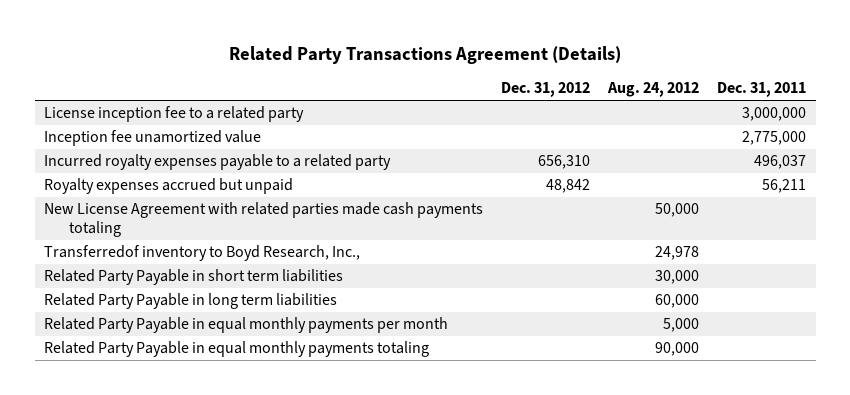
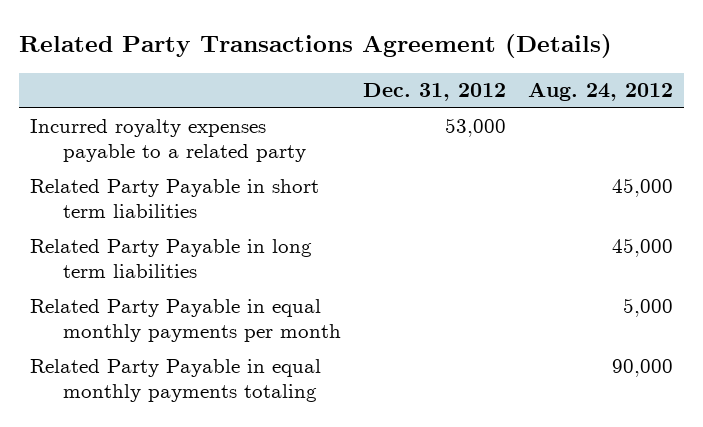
- | Dec. 31, 2012 | Aug. 24, 2012 | Dec. 31, 2011
+ | Dec. 31, 2012 | Aug. 24, 2012
- License inception fee to a related party | | | 3,000,000
- Inception fee unamortized value | | | 2,775,000
- Incurred royalty expenses payable to a related party | 656,310 | | 496,037
- Royalty expenses accrued but unpaid | 48,842 | | 56,211
- New License Agreement with related parties made cash payments totaling | | 50,000 |
- Transferredof inventory to Boyd Research, Inc., | | 24,978 |
- Related Party Payable in short term liabilities | | 30,000 |
- Related Party Payable in long term liabilities | | 60,000 |
+ Incurred royalty expenses payable to a related party | 53,000 |
+ Related Party Payable in short term liabilities | | 45,000
+ Related Party Payable in long term liabilities | | 45,000

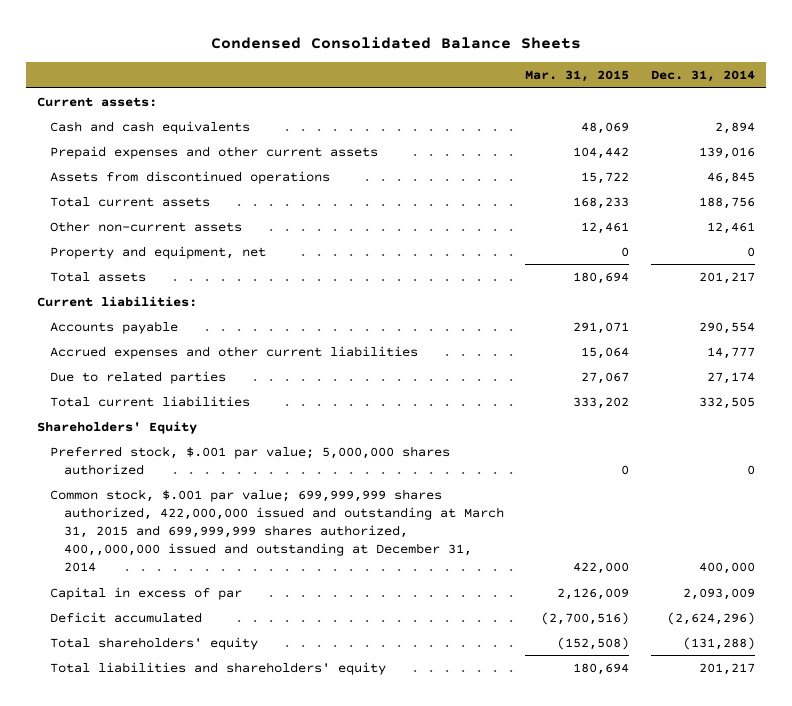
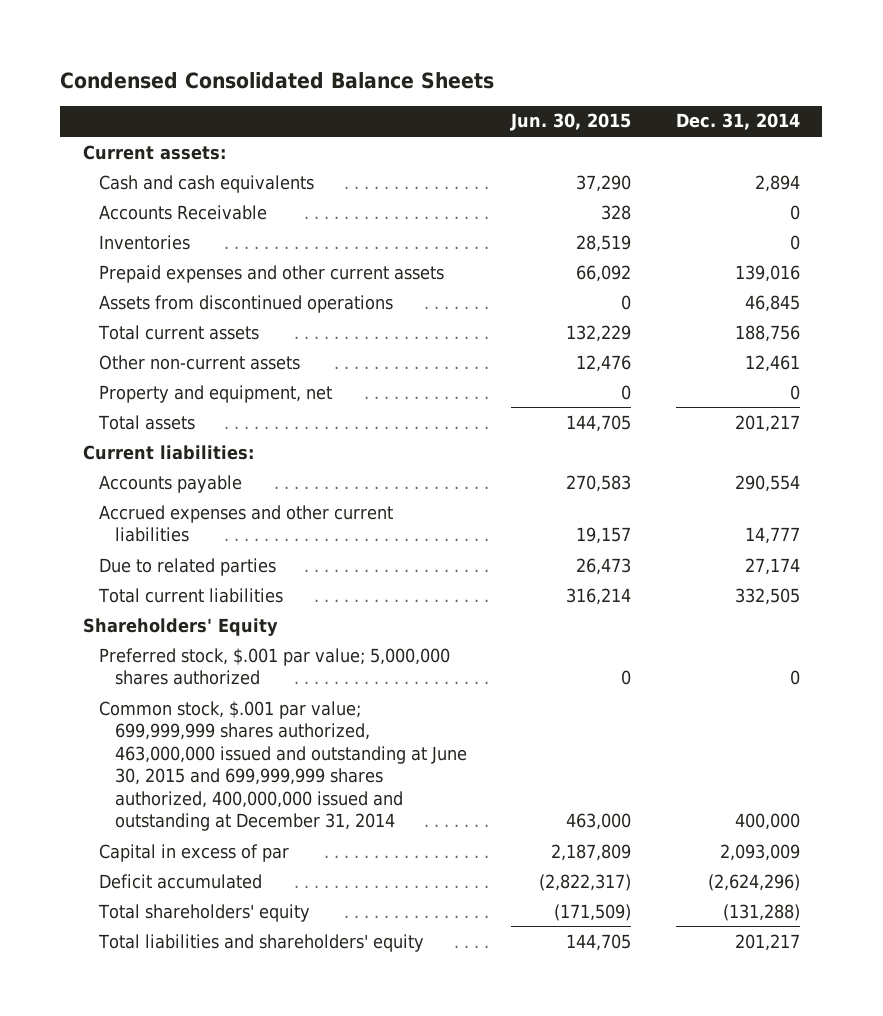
- | Mar. 31, 2015 | Dec. 31, 2014
+ | Jun. 30, 2015 | Dec. 31, 2014
+ Accounts Receivable | 328 | 0
+ Inventories | 28,519 | 0
- Common stock, $.001 par value; 699,999,999 shares authorized, 422,000,000 issued and outstanding at March 31, 2015 and 699,999,999 shares authorized, 400,,000,000 issued and outstanding at December 31, 2014 | 422,000 | 400,000
+ Common stock, $.001 par value; 699,999,999 shares authorized, 463,000,000 issued and outstanding at June 30, 2015 and 699,999,999 shares authorized, 400,000,000 issued and outstanding at December 31, 2014 | 463,000 | 400,000

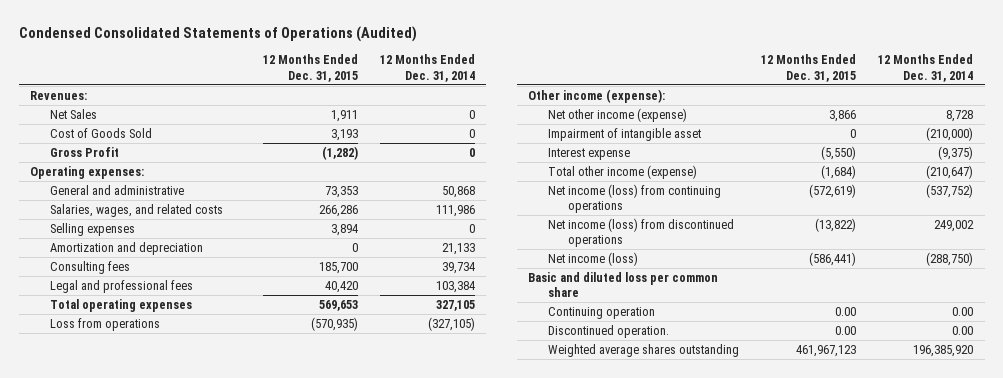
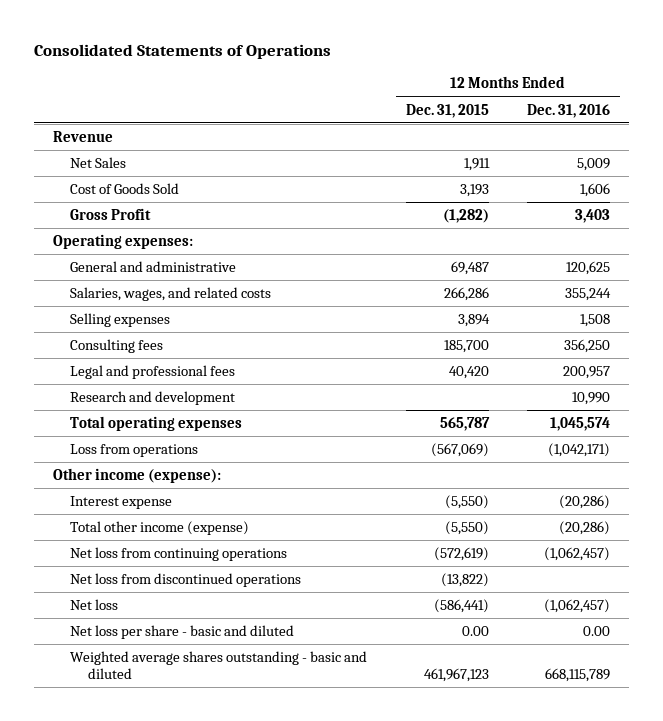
- Condensed Consolidated Statements of Operations (Audited)
+ Consolidated Statements of Operations
- | 12 Months Ended Dec. 31, 2015 | 12 Months Ended Dec. 31, 2014
+ | 12 Months Ended Dec. 31, 2015 | 12 Months Ended Dec. 31, 2016
- Revenues:
+ Revenue
- General and administrative | 73,353 | 50,868
+ General and administrative | 69,487 | 120,625
- Amortization and depreciation | 0 | 21,133
- Total operating expenses | 569,653 | 327,105
- Loss from operations | (570,935) | (327,105)
+ Research and development | | 10,990
+ Total operating expenses | 565,787 | 1,045,574
+ Loss from operations | (567,069) | (1,042,171)
- Net other income (expense) | 3,866 | 8,728
- Impairment of intangible asset | 0 | (210,000)
- Total other income (expense) | (1,684) | (210,647)
- Net income (loss) from continuing operations | (572,619) | (537,752)
- Net income (loss) from discontinued operations | (13,822) | 249,002
- Net income (loss) | (586,441) | (288,750)
- Basic and diluted loss per common share
- Continuing operation | 0.00 | 0.00
- Discontinued operation. | 0.00 | 0.00
- Weighted average shares outstanding | 461,967,123 | 196,385,920
+ Total other income (expense) | (5,550) | (20,286)
+ Net loss from continuing operations | (572,619) | (1,062,457)
+ Net loss from discontinued operations | (13,822) |
+ Net loss | (586,441) | (1,062,457)
+ Net loss per share - basic and diluted | 0.00 | 0.00
+ Weighted average shares outstanding - basic and diluted | 461,967,123 | 668,115,789

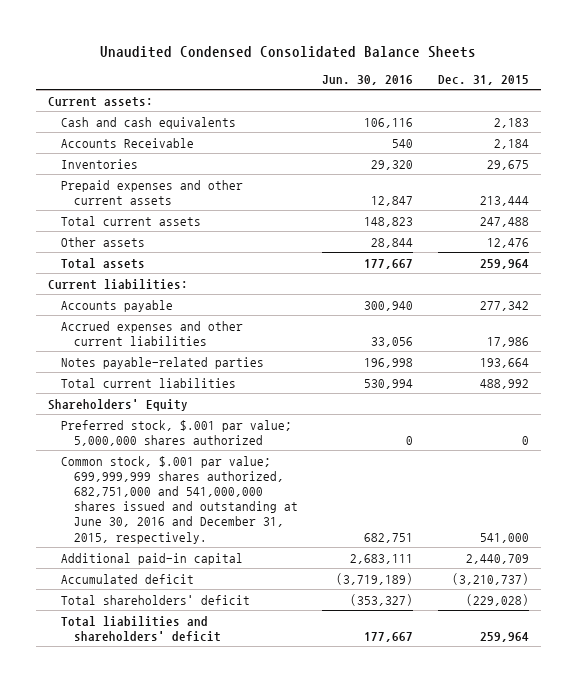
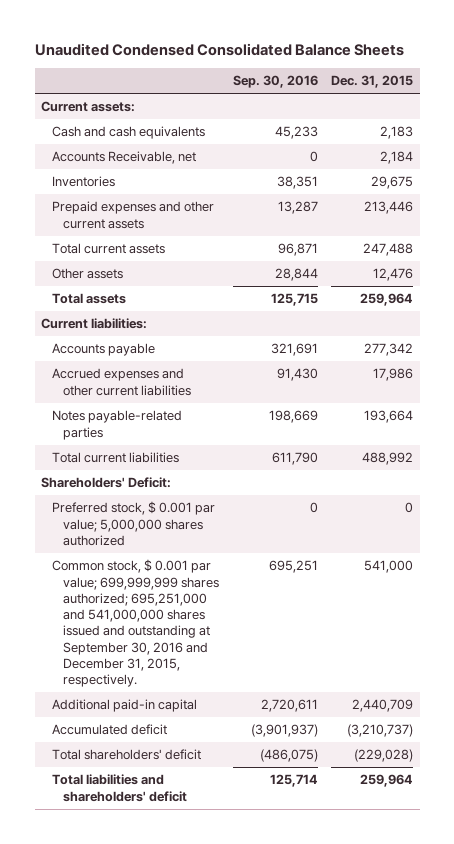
- | Jun. 30, 2016 | Dec. 31, 2015
+ | Sep. 30, 2016 | Dec. 31, 2015
- Accounts Receivable | 540 | 2,184
+ Accounts Receivable, net | 0 | 2,184
- Prepaid expenses and other current assets | 12,847 | 213,444
+ Prepaid expenses and other current assets | 13,287 | 213,446
- Shareholders' Equity
- Preferred stock, $.001 par value; 5,000,000 shares authorized | 0 | 0
- Common stock, $.001 par value; 699,999,999 shares authorized, 682,751,000 and 541,000,000 shares issued and outstanding at June 30, 2016 and December 31, 2015, respectively. | 682,751 | 541,000
+ Shareholders' Deficit:
+ Preferred stock, $ 0.001 par value; 5,000,000 shares authorized | 0 | 0
+ Common stock, $ 0.001 par value; 699,999,999 shares authorized; 695,251,000 and 541,000,000 shares issued and outstanding at September 30, 2016 and December 31, 2015, respectively. | 695,251 | 541,000

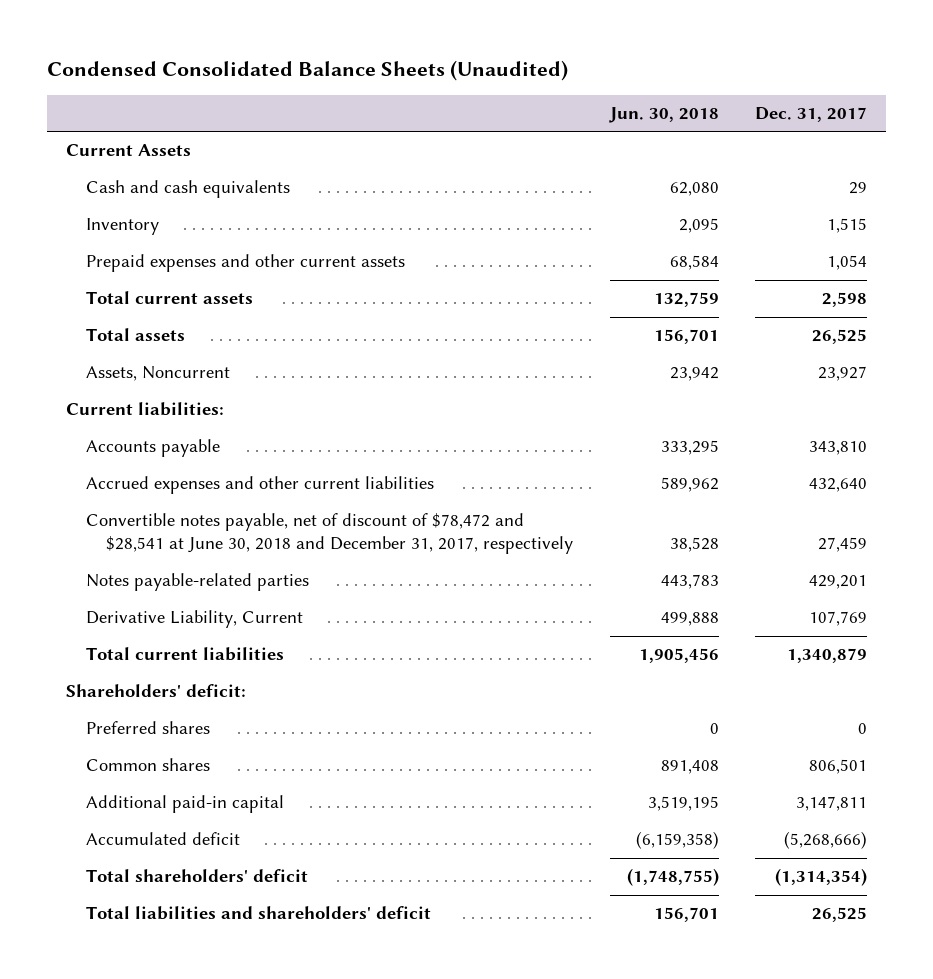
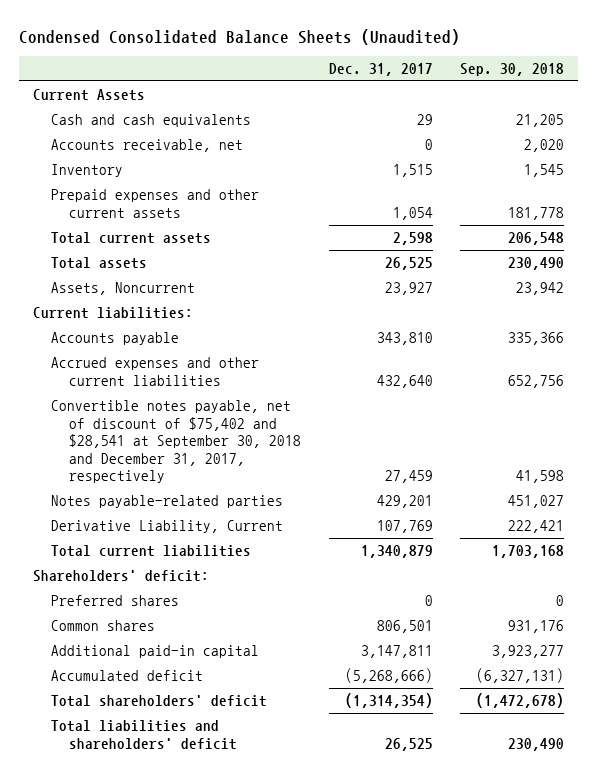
- | Jun. 30, 2018 | Dec. 31, 2017
+ | Dec. 31, 2017 | Sep. 30, 2018
+ Accounts receivable, net | 0 | 2,020
- Convertible notes payable, net of discount of $78,472 and $28,541 at June 30, 2018 and December 31, 2017, respectively | 38,528 | 27,459
+ Convertible notes payable, net of discount of $75,402 and $28,541 at September 30, 2018 and December 31, 2017, respectively | 27,459 | 41,598

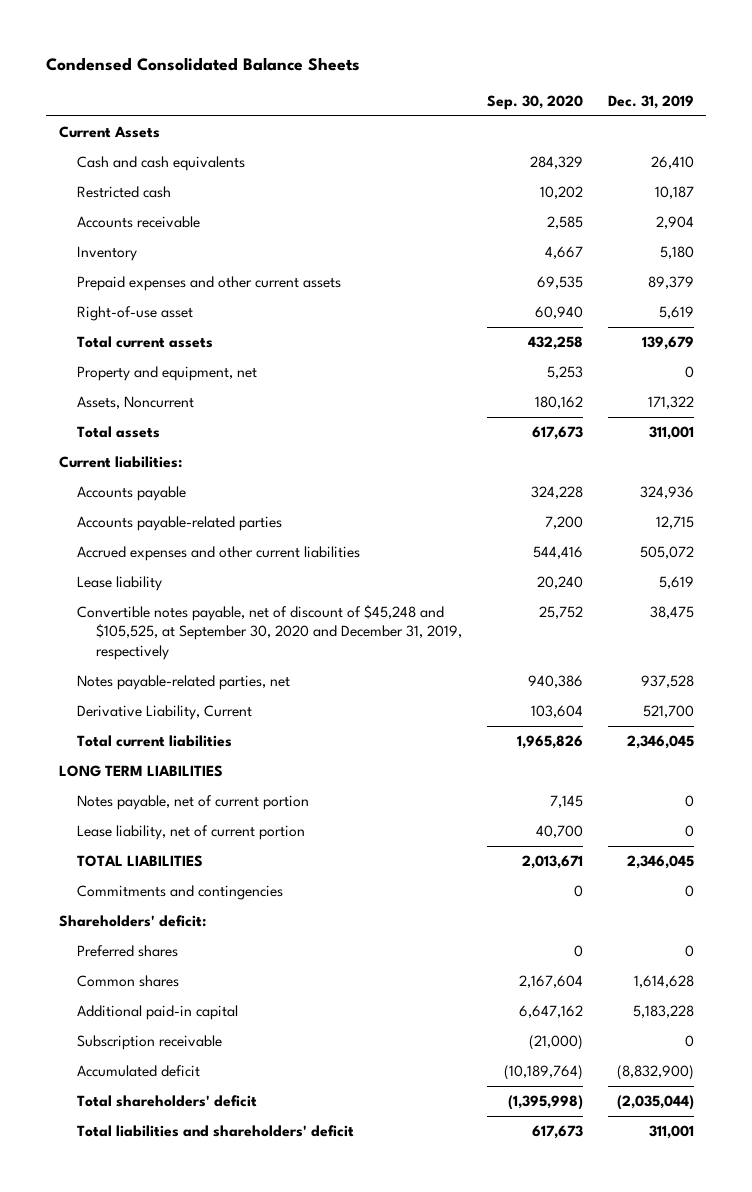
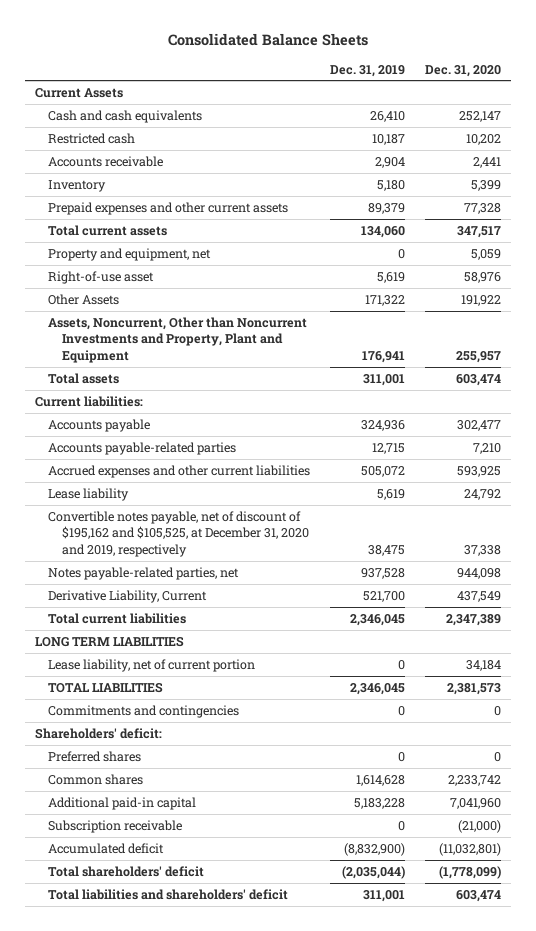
- Condensed Consolidated Balance Sheets
+ Consolidated Balance Sheets
- | Sep. 30, 2020 | Dec. 31, 2019
+ | Dec. 31, 2019 | Dec. 31, 2020
- Total current assets | 432,258 | 139,679
+ Total current assets | 134,060 | 347,517
- Assets, Noncurrent | 180,162 | 171,322
moved down: Right-of-use asset | 5,619 | 58,976
+ Other Assets | 171,322 | 191,922
+ Assets, Noncurrent, Other than Noncurrent Investments and Property, Plant and Equipment | 176,941 | 255,957
- Convertible notes payable, net of discount of $45,248 and $105,525, at September 30, 2020 and December 31, 2019, respectively | 25,752 | 38,475
+ Convertible notes payable, net of discount of $195,162 and $105,525, at December 31, 2020 and 2019, respectively | 38,475 | 37,338
- Notes payable, net of current portion | 7,145 | 0

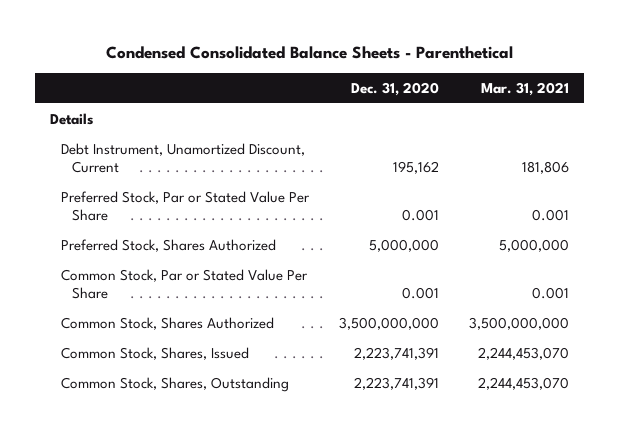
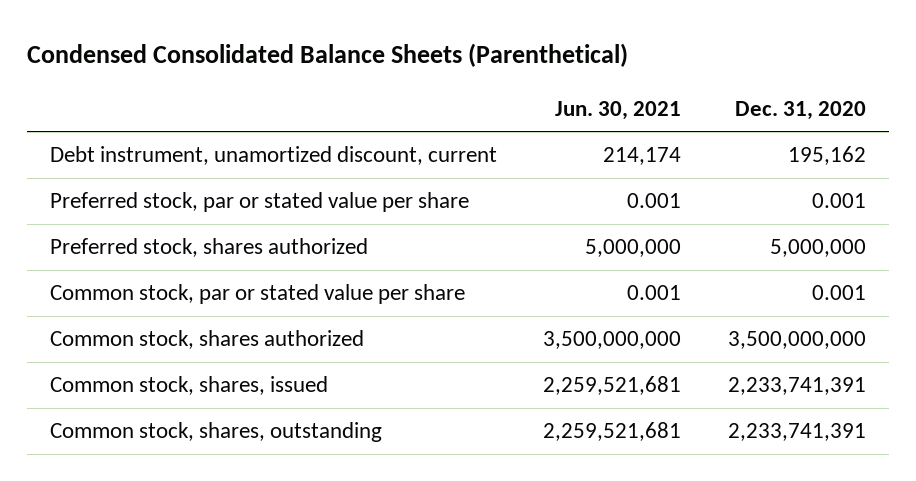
- Condensed Consolidated Balance Sheets - Parenthetical
+ Condensed Consolidated Balance Sheets (Parenthetical)
- | Dec. 31, 2020 | Mar. 31, 2021
+ | Jun. 30, 2021 | Dec. 31, 2020
- Details
- Debt Instrument, Unamortized Discount, Current | 195,162 | 181,806
- Preferred Stock, Par or Stated Value Per Share | 0.001 | 0.001
- Preferred Stock, Shares Authorized | 5,000,000 | 5,000,000
- Common Stock, Par or Stated Value Per Share | 0.001 | 0.001
- Common Stock, Shares Authorized | 3,500,000,000 | 3,500,000,000
- Common Stock, Shares, Issued | 2,223,741,391 | 2,244,453,070
- Common Stock, Shares, Outstanding | 2,223,741,391 | 2,244,453,070
+ Debt instrument, unamortized discount, current | 214,174 | 195,162
+ Preferred stock, par or stated value per share | 0.001 | 0.001
+ Preferred stock, shares authorized | 5,000,000 | 5,000,000
+ Common stock, par or stated value per share | 0.001 | 0.001
+ Common stock, shares authorized | 3,500,000,000 | 3,500,000,000
+ Common stock, shares, issued | 2,259,521,681 | 2,233,741,391
+ Common stock, shares, outstanding | 2,259,521,681 | 2,233,741,391

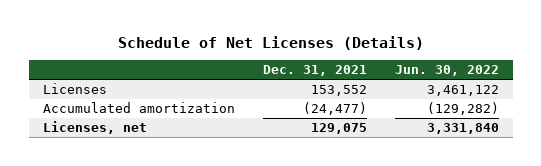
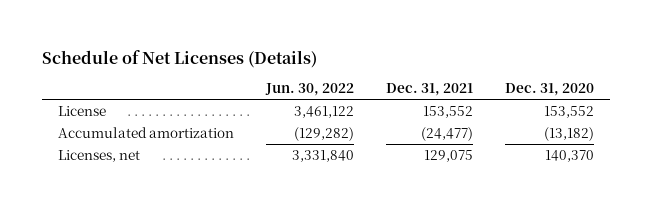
- | Dec. 31, 2021 | Jun. 30, 2022
+ | Jun. 30, 2022 | Dec. 31, 2021 | Dec. 31, 2020
- Licenses | 153,552 | 3,461,122
+ License | 3,461,122 | 153,552 | 153,552

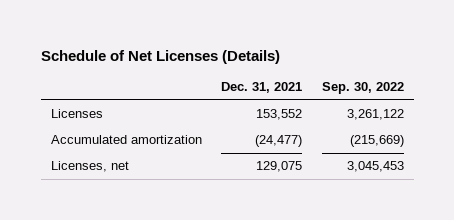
- | Jun. 30, 2022 | Dec. 31, 2021 | Dec. 31, 2020
+ | Dec. 31, 2021 | Sep. 30, 2022
- License | 3,461,122 | 153,552 | 153,552
+ Licenses | 153,552 | 3,261,122

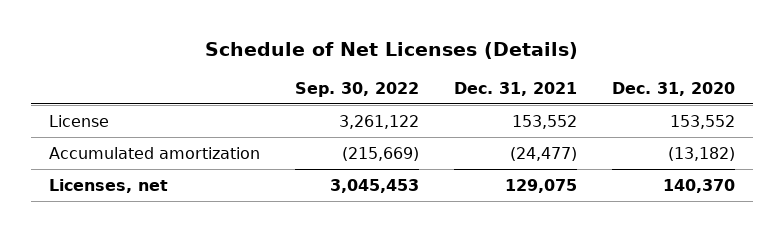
- | Dec. 31, 2021 | Sep. 30, 2022
+ | Sep. 30, 2022 | Dec. 31, 2021 | Dec. 31, 2020
- Licenses | 153,552 | 3,261,122
+ License | 3,261,122 | 153,552 | 153,552

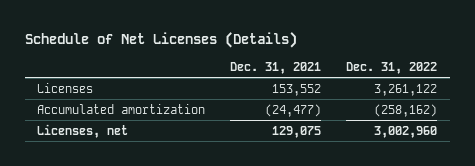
- | Sep. 30, 2022 | Dec. 31, 2021 | Dec. 31, 2020
+ | Dec. 31, 2021 | Dec. 31, 2022
- License | 3,261,122 | 153,552 | 153,552
+ Licenses | 153,552 | 3,261,122

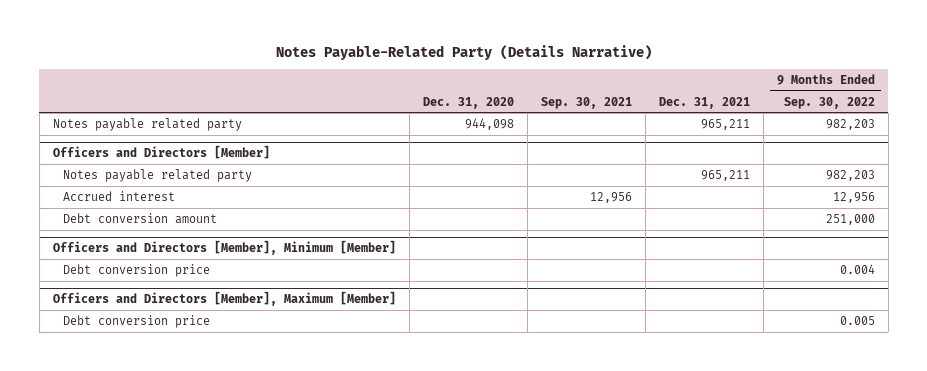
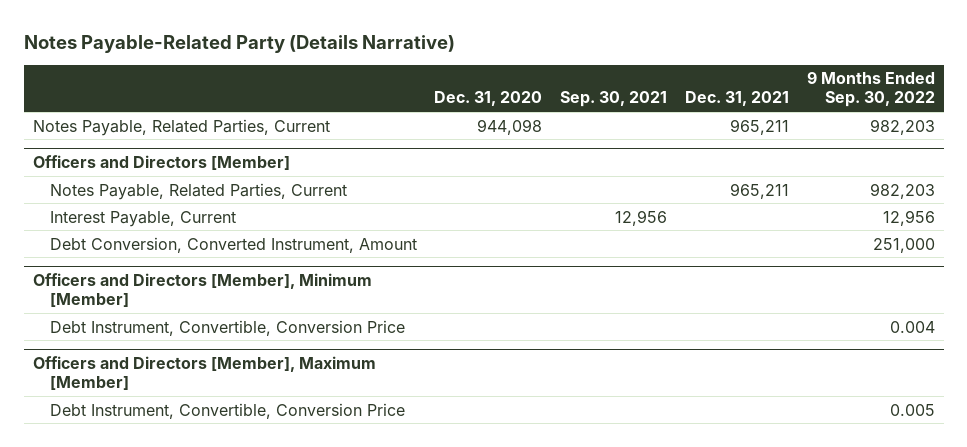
- Notes payable related party | 944,098 | | 965,211 | 982,203
+ Notes Payable, Related Parties, Current | 944,098 | | 965,211 | 982,203
@ Officers and Directors [Member]
- Notes payable related party | | | 965,211 | 982,203
- Accrued interest | | 12,956 | | 12,956
- Debt conversion amount | | | | 251,000
+ Notes Payable, Related Parties, Current | | | 965,211 | 982,203
+ Interest Payable, Current | | 12,956 | | 12,956
+ Debt Conversion, Converted Instrument, Amount | | | | 251,000
@ Officers and Directors [Member], Minimum [Member]
- Debt conversion price | | | | 0.004
+ Debt Instrument, Convertible, Conversion Price | | | | 0.004
@ Officers and Directors [Member], Maximum [Member]
- Debt conversion price | | | | 0.005
+ Debt Instrument, Convertible, Conversion Price | | | | 0.005

